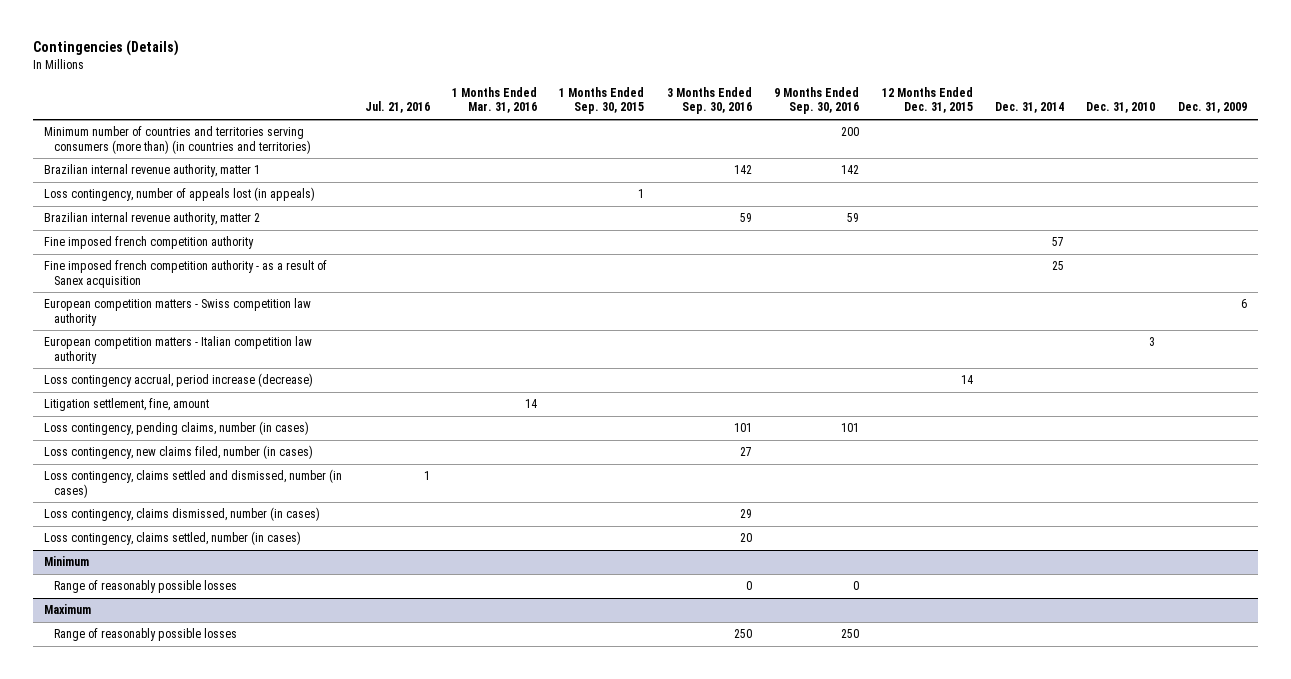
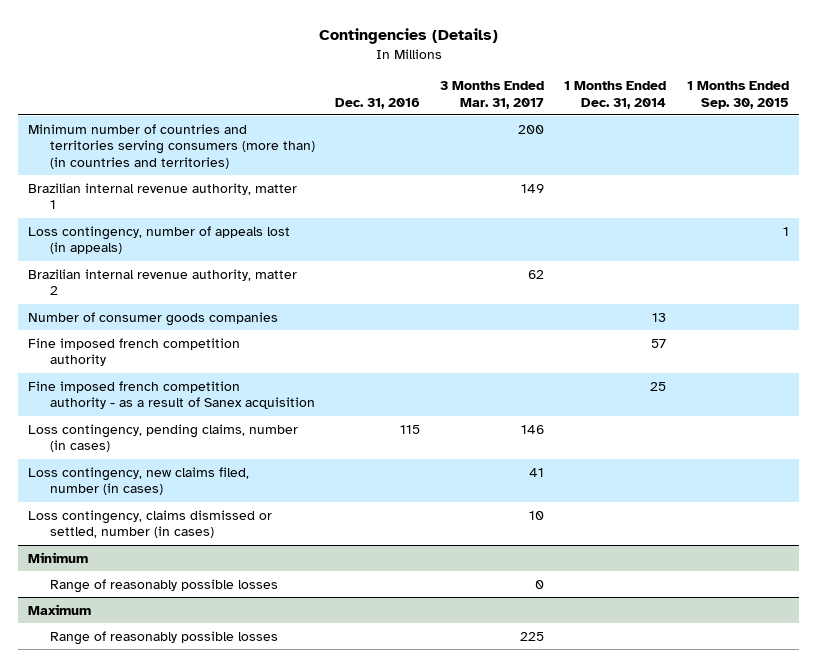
- | Jul. 21, 2016 | 1 Months Ended Mar. 31, 2016 | 1 Months Ended Sep. 30, 2015 | 3 Months Ended Sep. 30, 2016 | 9 Months Ended Sep. 30, 2016 | 12 Months Ended Dec. 31, 2015 | Dec. 31, 2014 | Dec. 31, 2010 | Dec. 31, 2009
+ | Dec. 31, 2016 | 3 Months Ended Mar. 31, 2017 | 1 Months Ended Dec. 31, 2014 | 1 Months Ended Sep. 30, 2015
+ Number of consumer goods companies | | | 13 |
- European competition matters - Swiss competition law authority | | | | | | | | | 6
- European competition matters - Italian competition law authority | | | | | | | | 3 |
- Loss contingency accrual, period increase (decrease) | | | | | | 14 | | |
- Litigation settlement, fine, amount | | 14 | | | | | | |
- Loss contingency, claims settled and dismissed, number (in cases) | 1 | | | | | | | |
- Loss contingency, claims dismissed, number (in cases) | | | | 29 | | | | |
- Loss contingency, claims settled, number (in cases) | | | | 20 | | | | |
+ Loss contingency, claims dismissed or settled, number (in cases) | | 10 | |

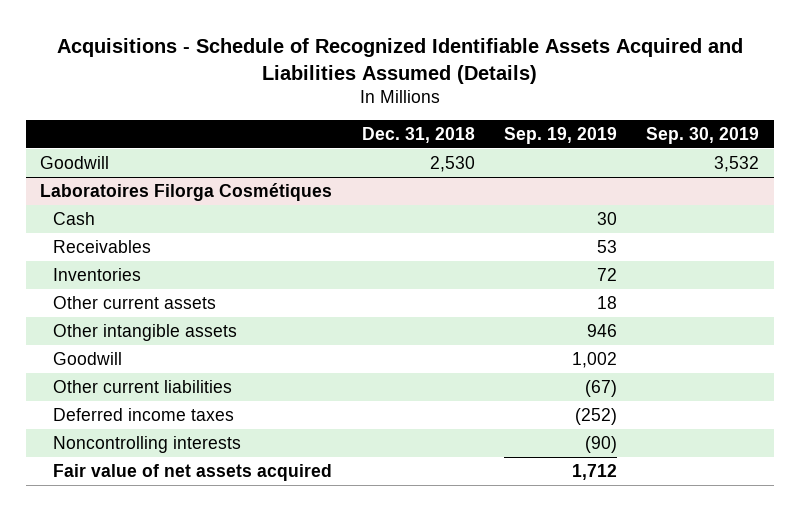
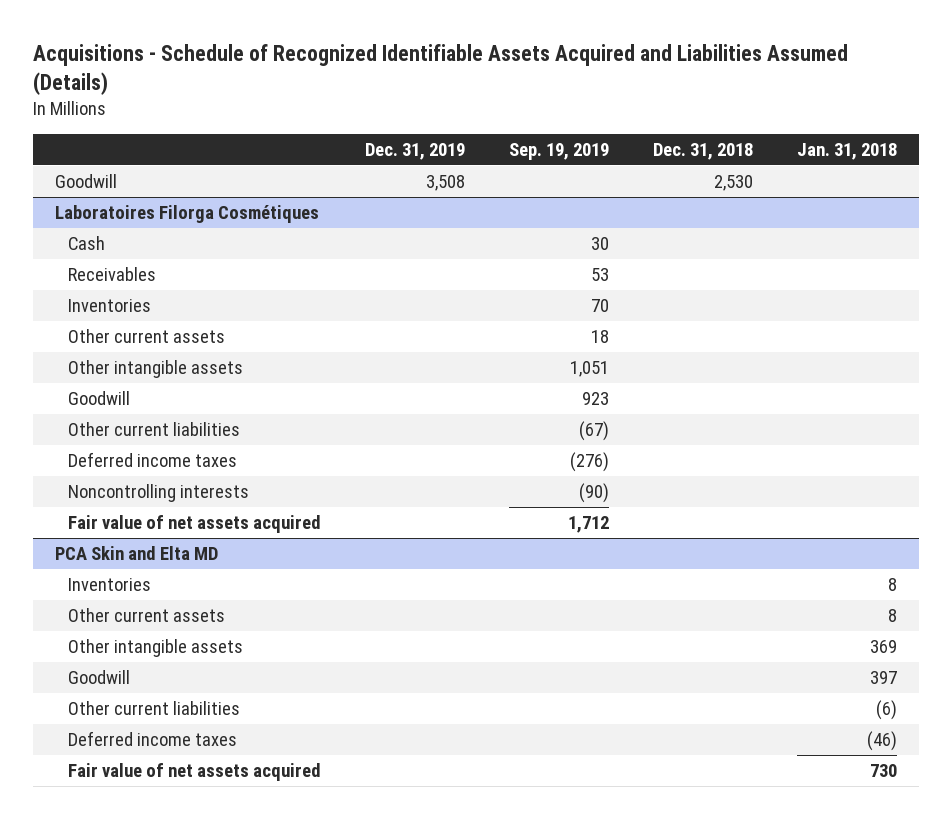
- | Dec. 31, 2018 | Sep. 19, 2019 | Sep. 30, 2019
+ | Dec. 31, 2019 | Sep. 19, 2019 | Dec. 31, 2018 | Jan. 31, 2018
@ Laboratoires Filorga Cosmétiques
- Inventories | | 72 |
+ Inventories | | 70 | |
- Other intangible assets | | 946 |
- Goodwill | | 1,002 |
+ Other intangible assets | | 1,051 | |
+ Goodwill | | 923 | |
- Deferred income taxes | | (252) |
+ Deferred income taxes | | (276) | |
+ PCA Skin and Elta MD
+ Inventories | | | | 8
+ Other current assets | | | | 8
+ Other intangible assets | | | | 369
+ Goodwill | | | | 397
+ Other current liabilities | | | | (6)
+ Deferred income taxes | | | | (46)
+ Fair value of net assets acquired | | | | 730

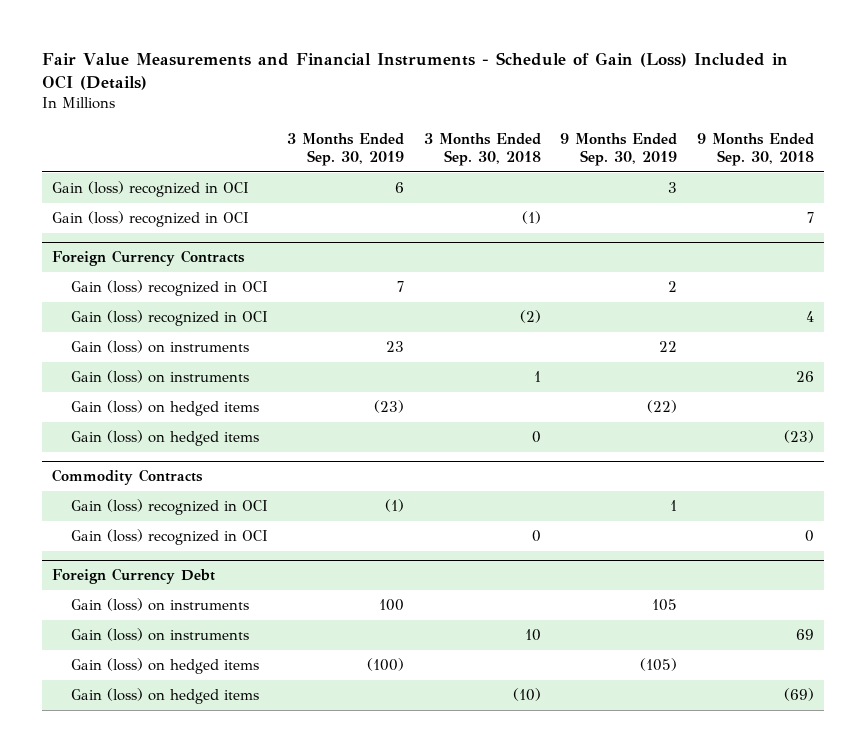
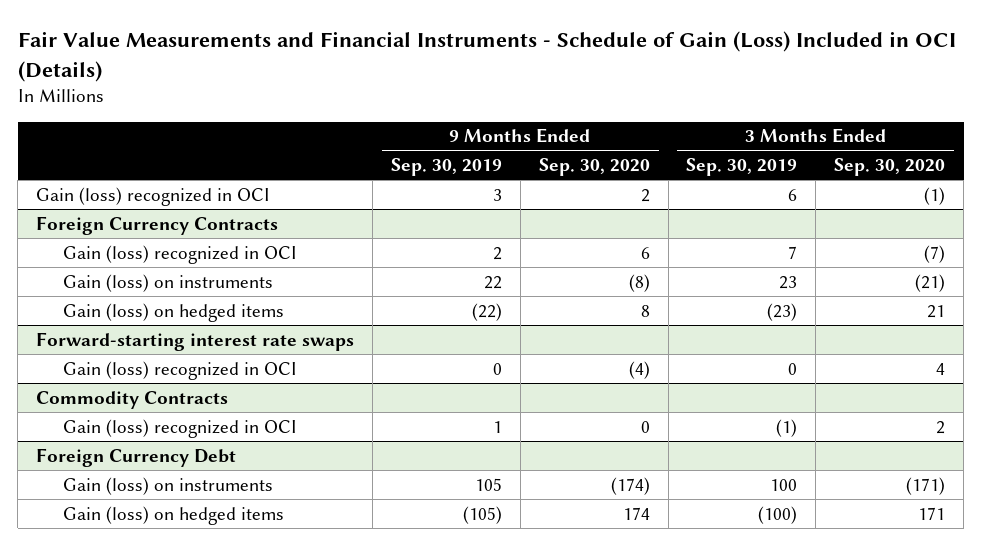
- | 3 Months Ended Sep. 30, 2019 | 3 Months Ended Sep. 30, 2018 | 9 Months Ended Sep. 30, 2019 | 9 Months Ended Sep. 30, 2018
+ | 9 Months Ended Sep. 30, 2019 | 9 Months Ended Sep. 30, 2020 | 3 Months Ended Sep. 30, 2019 | 3 Months Ended Sep. 30, 2020
- Gain (loss) recognized in OCI | | (1) | | 7
@ Foreign Currency Contracts
- Gain (loss) recognized in OCI | | (2) | | 4
- Gain (loss) on instruments | | 1 | | 26
- Gain (loss) on hedged items | | 0 | | (23)
+ Forward-starting interest rate swaps
+ Gain (loss) recognized in OCI | 0 | (4) | 0 | 4
@ Commodity Contracts
- Gain (loss) recognized in OCI | | 0 | | 0
@ Foreign Currency Debt
- Gain (loss) on instruments | | 10 | | 69
- Gain (loss) on hedged items | | (10) | | (69)

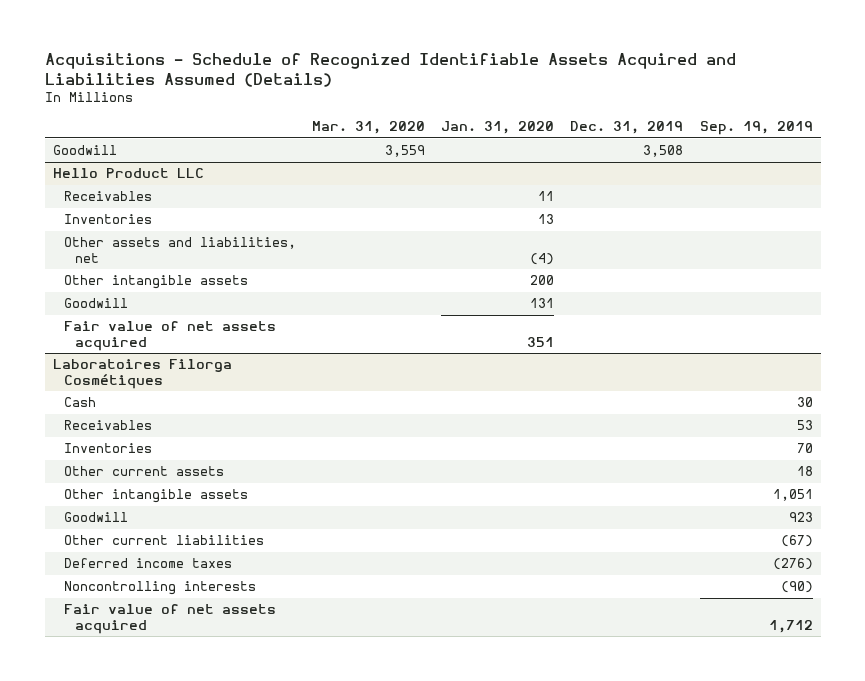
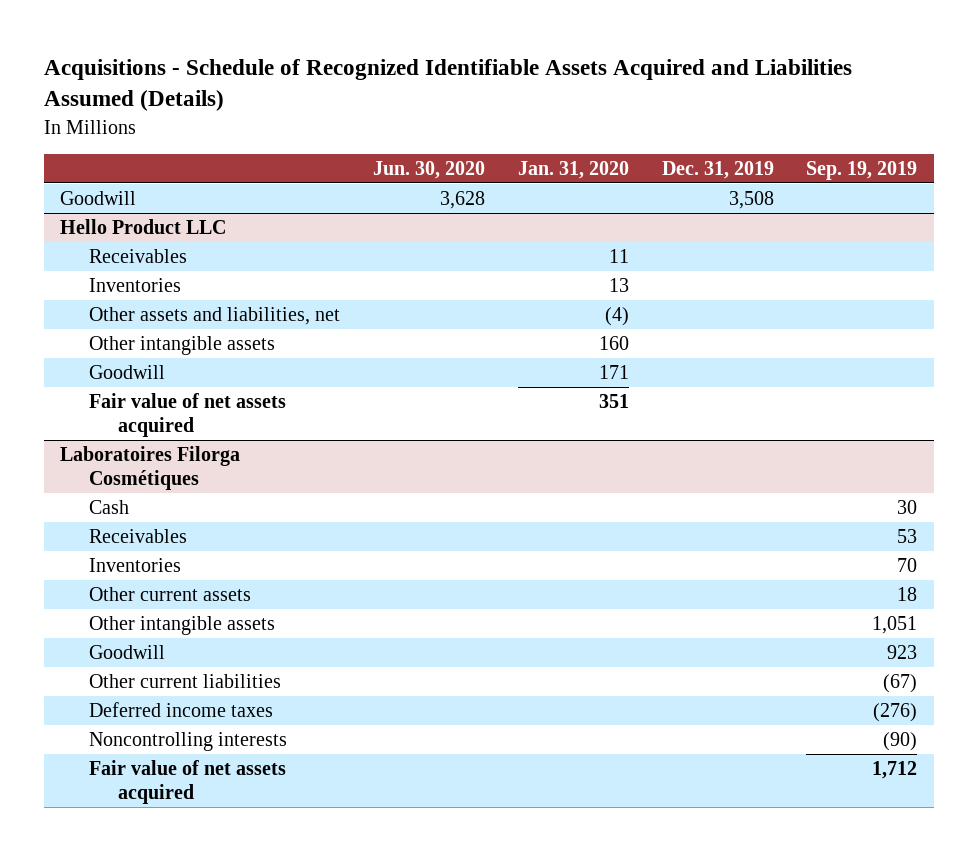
- | Mar. 31, 2020 | Jan. 31, 2020 | Dec. 31, 2019 | Sep. 19, 2019
+ | Jun. 30, 2020 | Jan. 31, 2020 | Dec. 31, 2019 | Sep. 19, 2019
@ Hello Product LLC
- Other intangible assets | | 200 | |
- Goodwill | | 131 | |
+ Other intangible assets | | 160 | |
+ Goodwill | | 171 | |

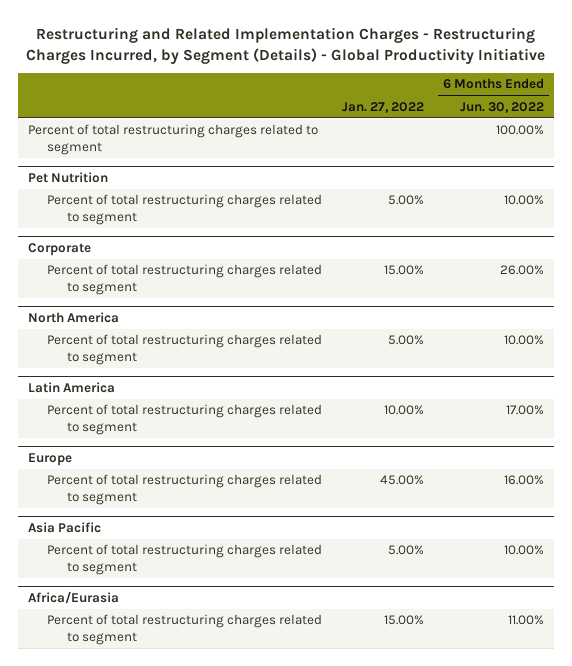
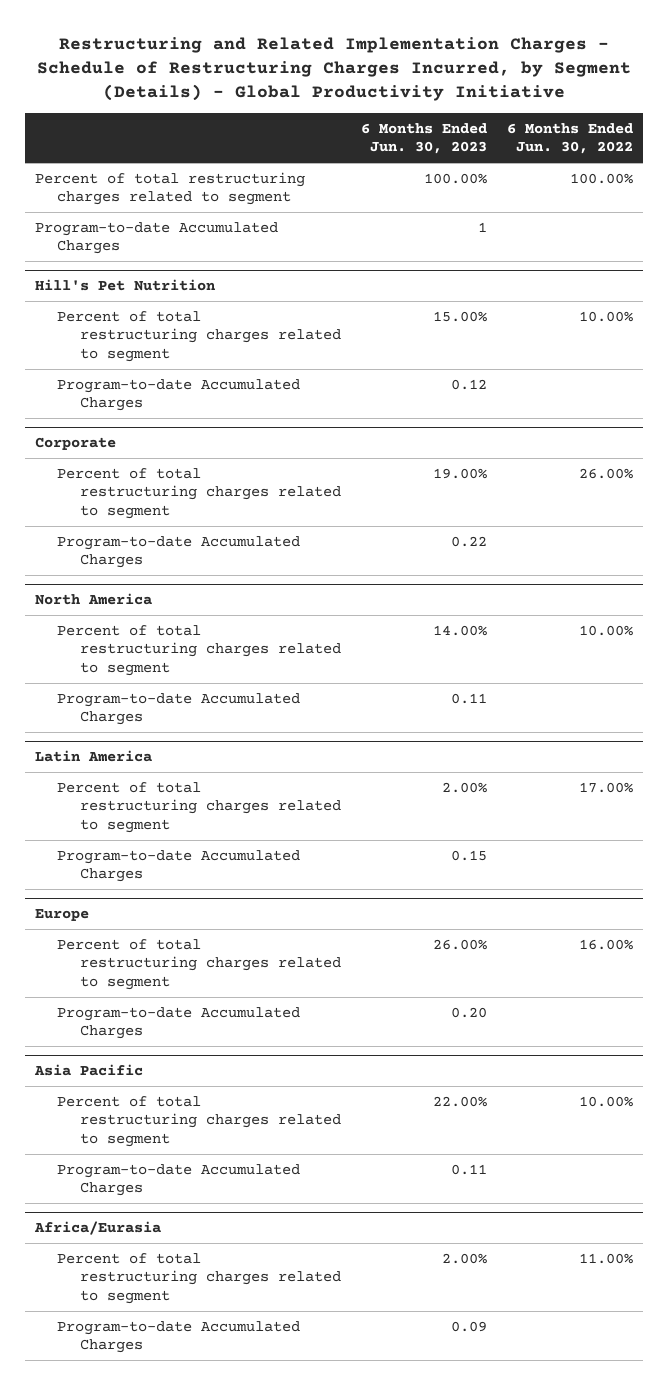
- Restructuring and Related Implementation Charges - Restructuring Charges Incurred, by Segment (Details) - Global Productivity Initiative
+ Restructuring and Related Implementation Charges - Schedule of Restructuring Charges Incurred, by Segment (Details) - Global Productivity Initiative
- | Jan. 27, 2022 | 6 Months Ended Jun. 30, 2022
+ | 6 Months Ended Jun. 30, 2023 | 6 Months Ended Jun. 30, 2022
- Pet Nutrition
+ Program-to-date Accumulated Charges | 1 |
+ Hill's Pet Nutrition
+ Program-to-date Accumulated Charges | 0.12 |
@ Corporate
+ Program-to-date Accumulated Charges | 0.22 |
@ North America
+ Program-to-date Accumulated Charges | 0.11 |
@ Latin America
+ Program-to-date Accumulated Charges | 0.15 |
@ Europe
+ Program-to-date Accumulated Charges | 0.20 |
@ Asia Pacific
+ Program-to-date Accumulated Charges | 0.11 |
@ Africa/Eurasia
+ Program-to-date Accumulated Charges | 0.09 |

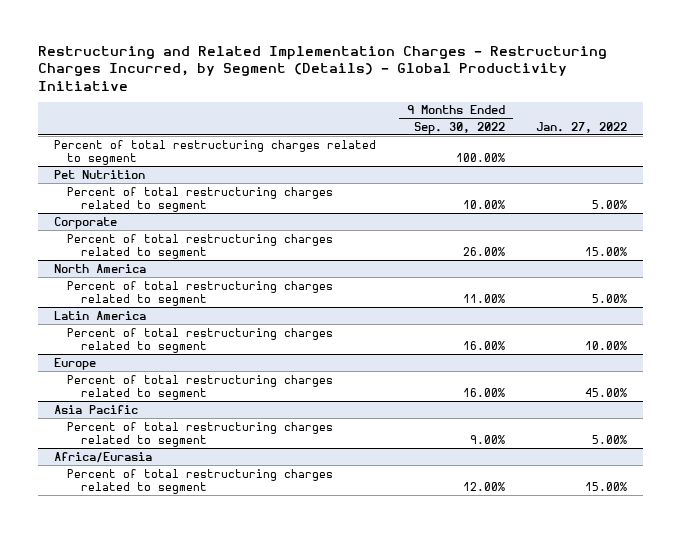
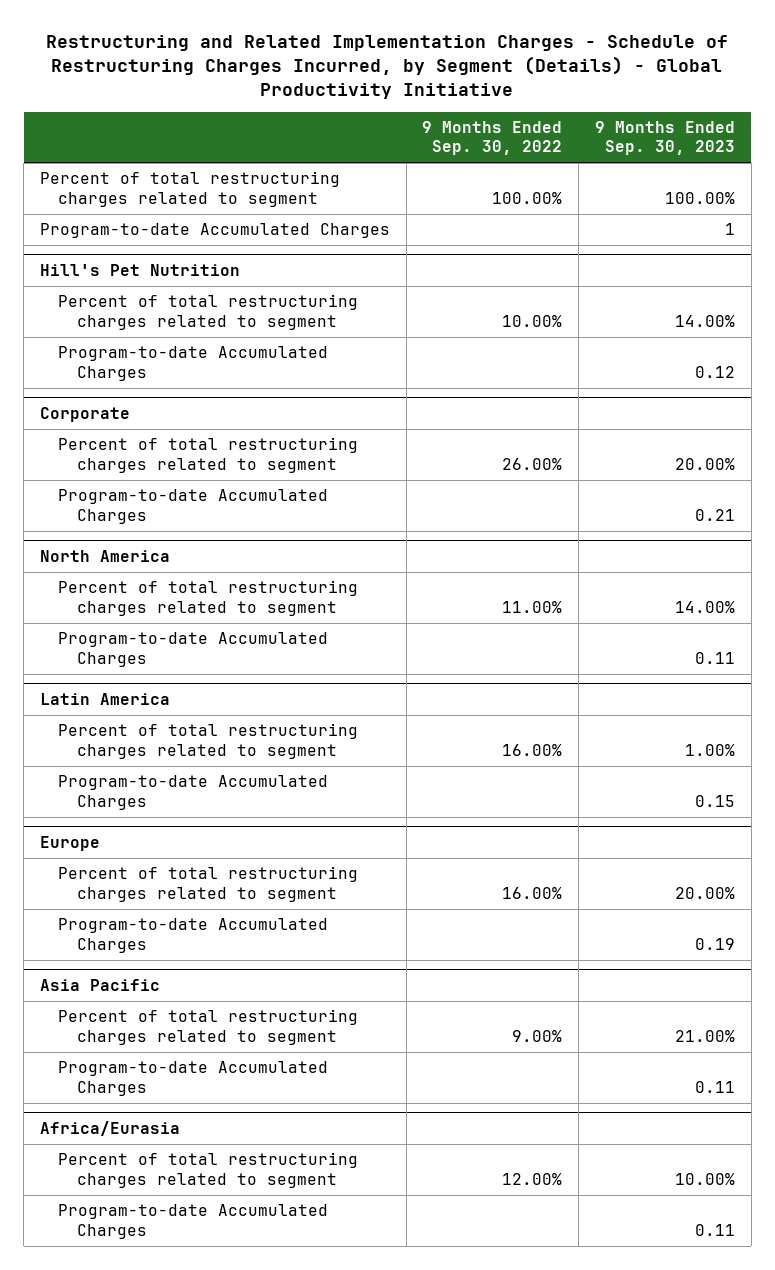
- Restructuring and Related Implementation Charges - Restructuring Charges Incurred, by Segment (Details) - Global Productivity Initiative
+ Restructuring and Related Implementation Charges - Schedule of Restructuring Charges Incurred, by Segment (Details) - Global Productivity Initiative
- | 9 Months Ended Sep. 30, 2022 | Jan. 27, 2022
+ | 9 Months Ended Sep. 30, 2022 | 9 Months Ended Sep. 30, 2023
- Pet Nutrition
+ Program-to-date Accumulated Charges | | 1
+ Hill's Pet Nutrition
+ Program-to-date Accumulated Charges | | 0.12
@ Corporate
+ Program-to-date Accumulated Charges | | 0.21
@ North America
+ Program-to-date Accumulated Charges | | 0.11
@ Latin America
+ Program-to-date Accumulated Charges | | 0.15
@ Europe
+ Program-to-date Accumulated Charges | | 0.19
@ Asia Pacific
+ Program-to-date Accumulated Charges | | 0.11
@ Africa/Eurasia
+ Program-to-date Accumulated Charges | | 0.11

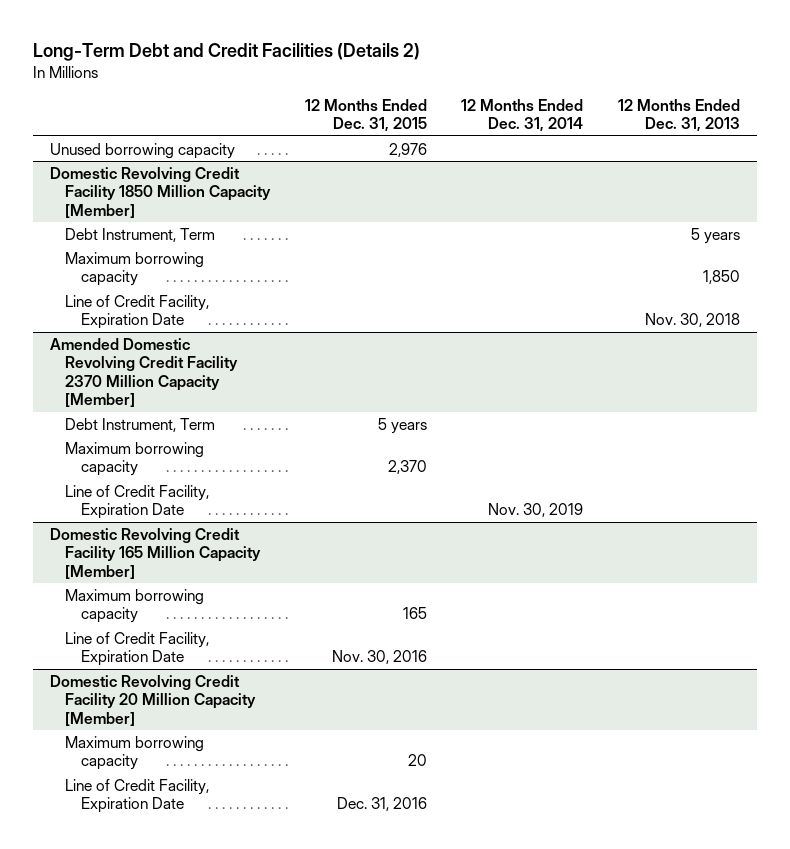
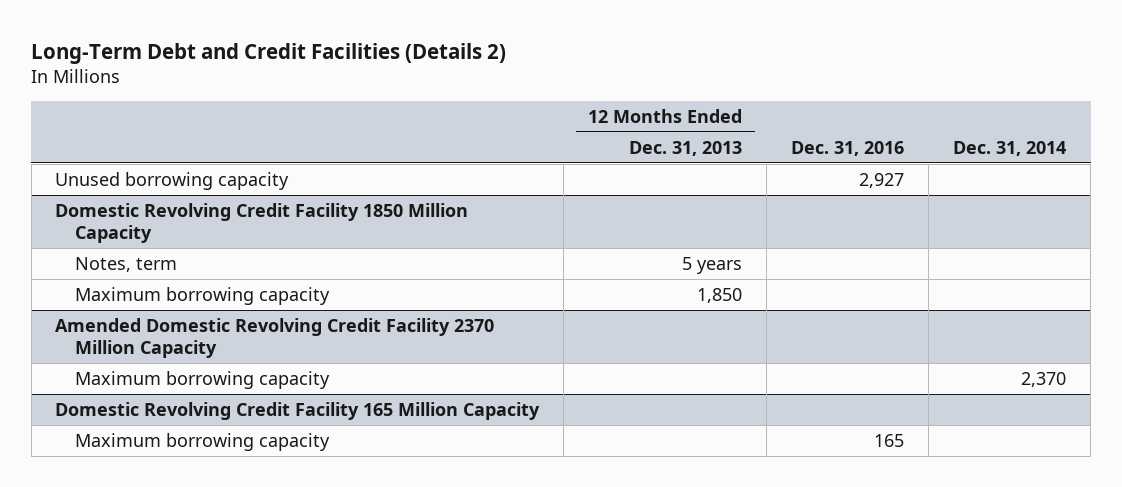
- | 12 Months Ended Dec. 31, 2015 | 12 Months Ended Dec. 31, 2014 | 12 Months Ended Dec. 31, 2013
+ | 12 Months Ended Dec. 31, 2013 | Dec. 31, 2016 | Dec. 31, 2014
- Domestic Revolving Credit Facility 1850 Million Capacity [Member]
- Debt Instrument, Term | | | 5 years
+ Domestic Revolving Credit Facility 1850 Million Capacity
+ Notes, term | 5 years | |
- Line of Credit Facility, Expiration Date | | | Nov. 30, 2018
- Amended Domestic Revolving Credit Facility 2370 Million Capacity [Member]
- Debt Instrument, Term | 5 years | |
+ Amended Domestic Revolving Credit Facility 2370 Million Capacity
- Line of Credit Facility, Expiration Date | | Nov. 30, 2019 |
- Domestic Revolving Credit Facility 165 Million Capacity [Member]
+ Domestic Revolving Credit Facility 165 Million Capacity
- Line of Credit Facility, Expiration Date | Nov. 30, 2016 | |
- Domestic Revolving Credit Facility 20 Million Capacity [Member]
- Maximum borrowing capacity | 20 | |
- Line of Credit Facility, Expiration Date | Dec. 31, 2016 | |

